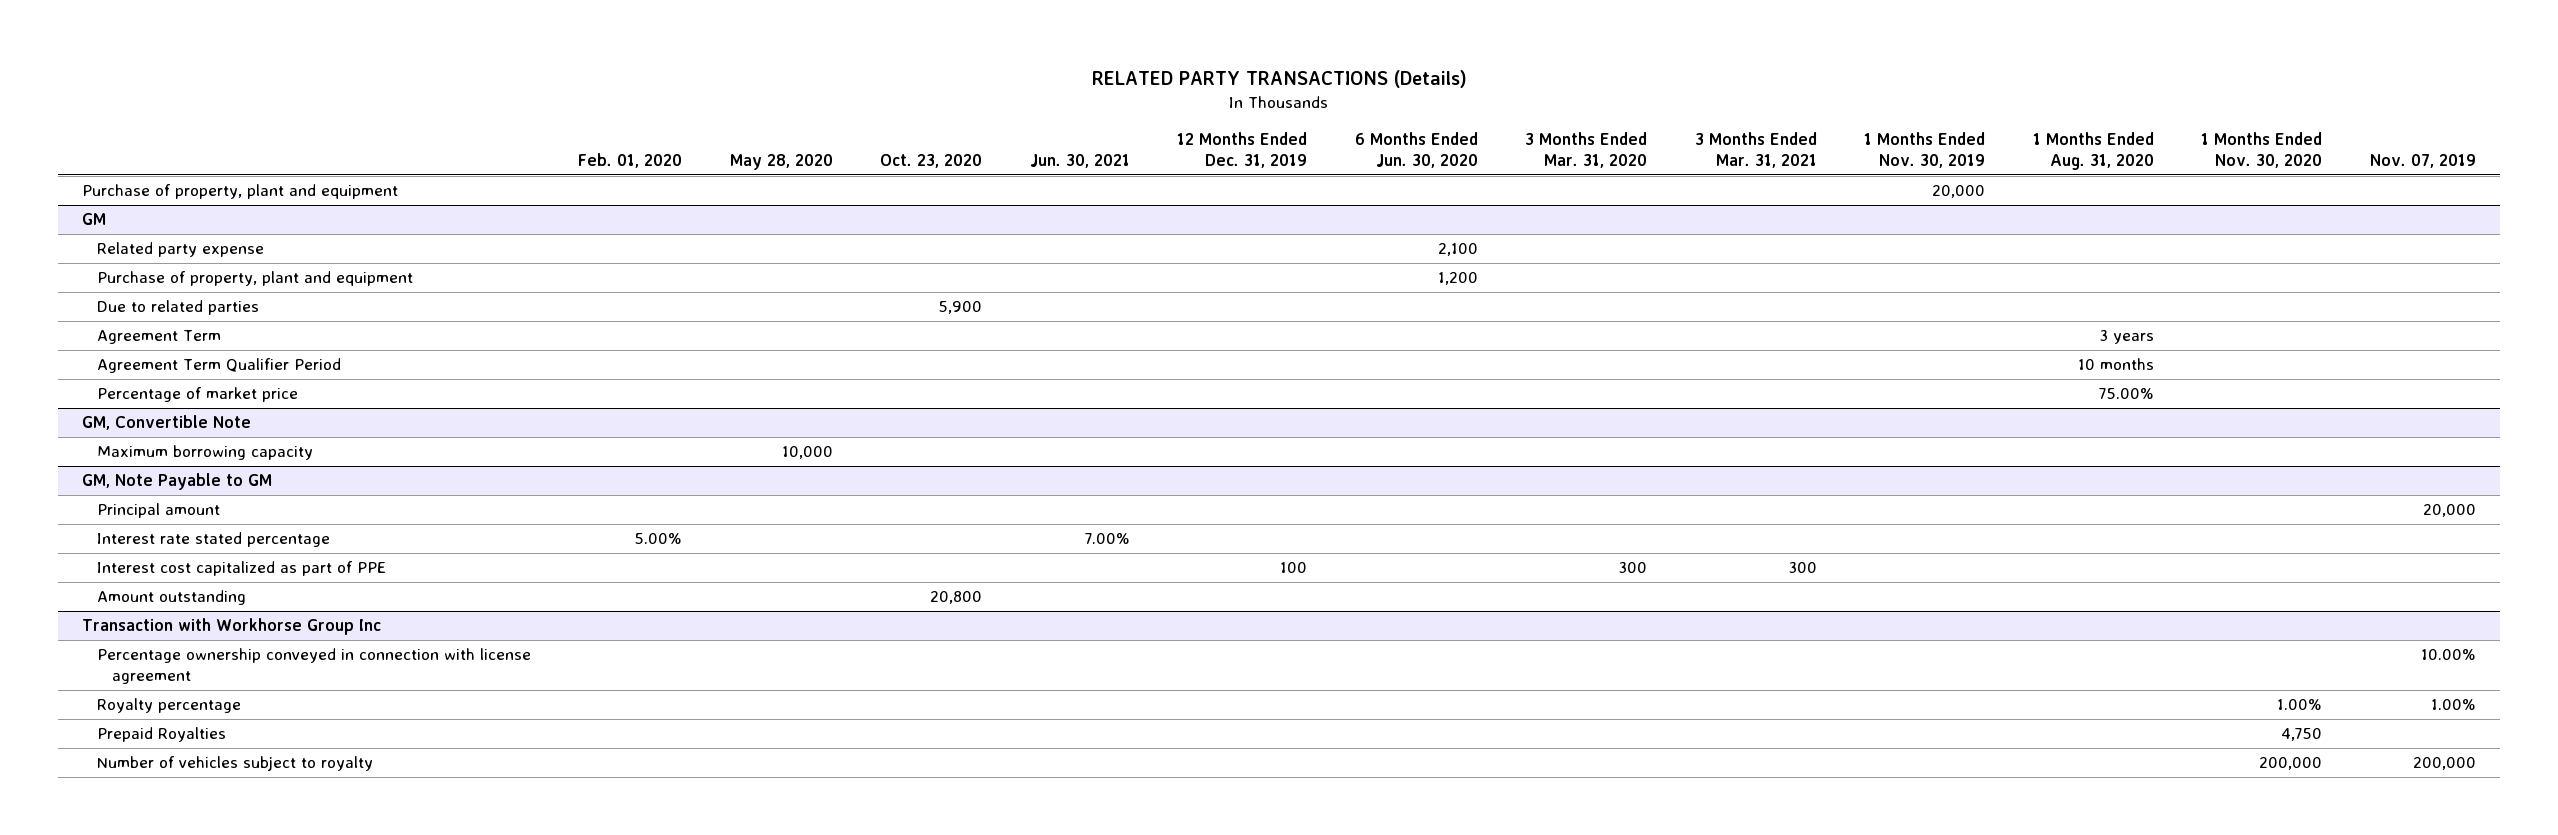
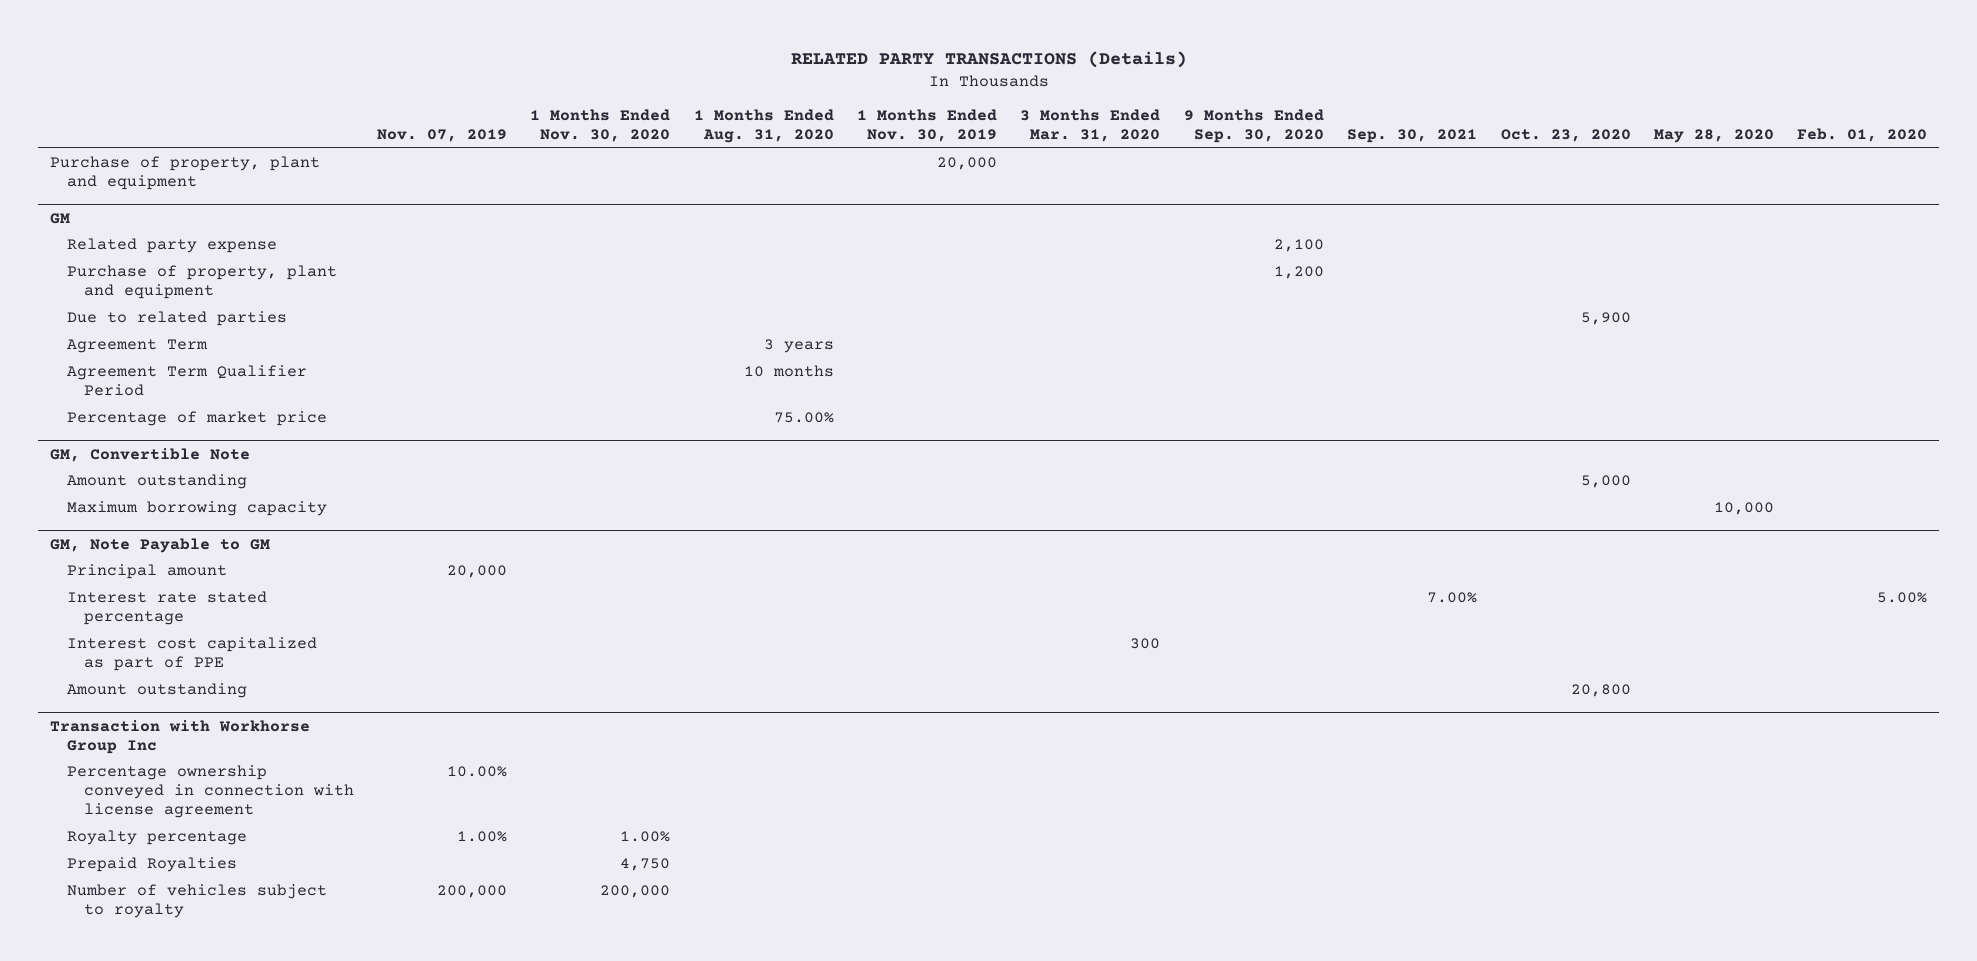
- | Feb. 01, 2020 | May 28, 2020 | Oct. 23, 2020 | Jun. 30, 2021 | 12 Months Ended Dec. 31, 2019 | 6 Months Ended Jun. 30, 2020 | 3 Months Ended Mar. 31, 2020 | 3 Months Ended Mar. 31, 2021 | 1 Months Ended Nov. 30, 2019 | 1 Months Ended Aug. 31, 2020 | 1 Months Ended Nov. 30, 2020 | Nov. 07, 2019
+ | Nov. 07, 2019 | 1 Months Ended Nov. 30, 2020 | 1 Months Ended Aug. 31, 2020 | 1 Months Ended Nov. 30, 2019 | 3 Months Ended Mar. 31, 2020 | 9 Months Ended Sep. 30, 2020 | Sep. 30, 2021 | Oct. 23, 2020 | May 28, 2020 | Feb. 01, 2020
@ GM, Convertible Note
+ Amount outstanding | | | | | | | | 5,000 | |

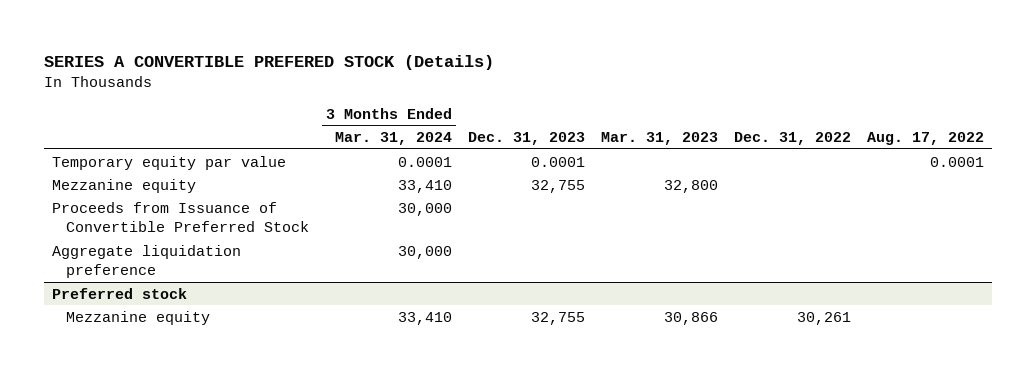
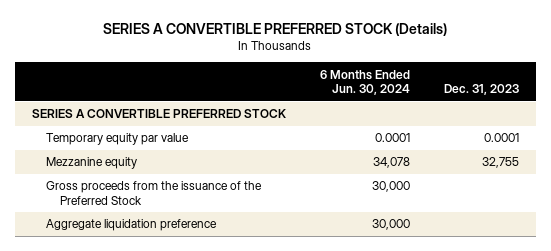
- SERIES A CONVERTIBLE PREFERED STOCK (Details)
+ SERIES A CONVERTIBLE PREFERRED STOCK (Details)
- | 3 Months Ended Mar. 31, 2024 | Dec. 31, 2023 | Mar. 31, 2023 | Dec. 31, 2022 | Aug. 17, 2022
+ | 6 Months Ended Jun. 30, 2024 | Dec. 31, 2023
+ SERIES A CONVERTIBLE PREFERRED STOCK
- Proceeds from Issuance of Convertible Preferred Stock | 30,000 | | | |
+ Gross proceeds from the issuance of the Preferred Stock | 30,000 |
- Preferred stock
- Mezzanine equity | 33,410 | 32,755 | 30,866 | 30,261 |

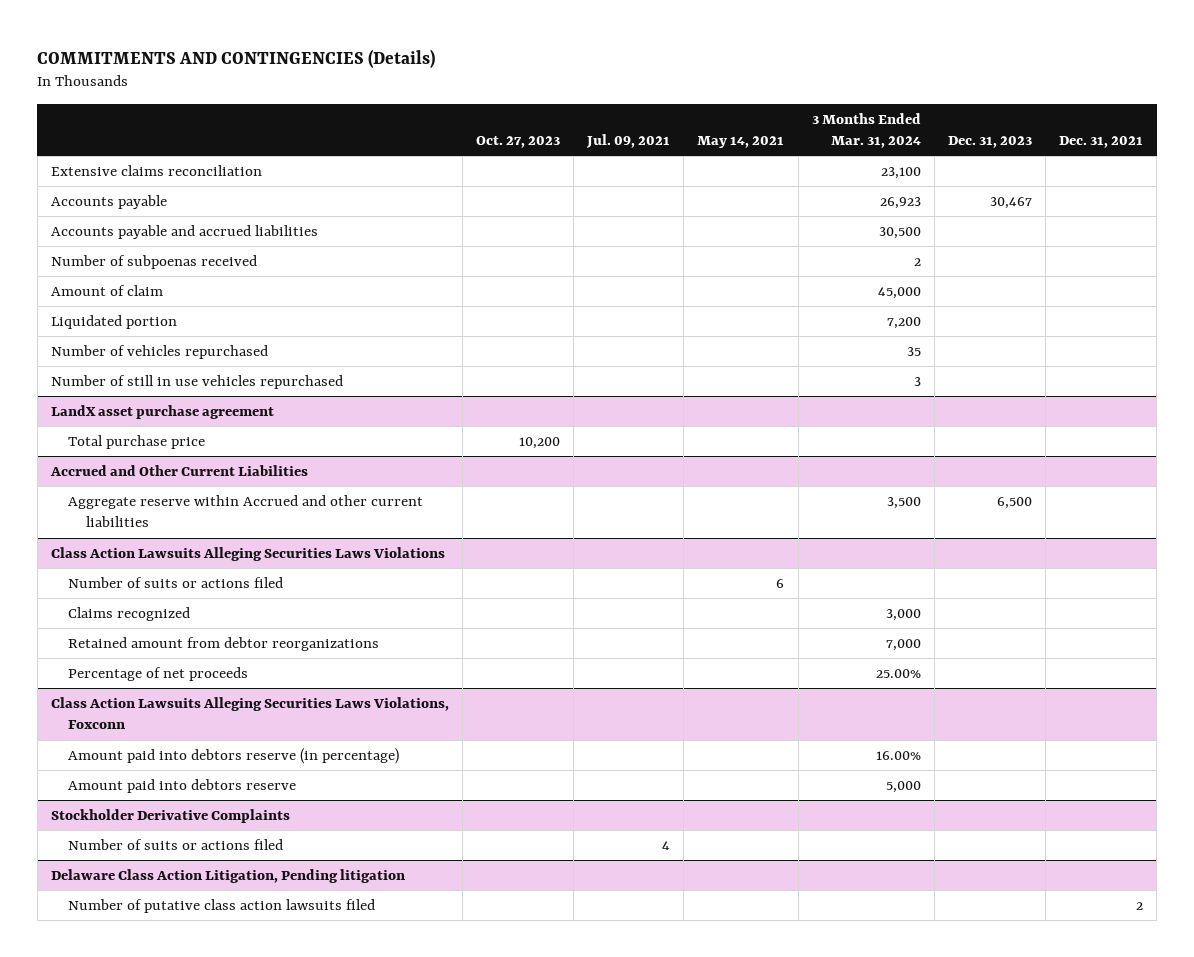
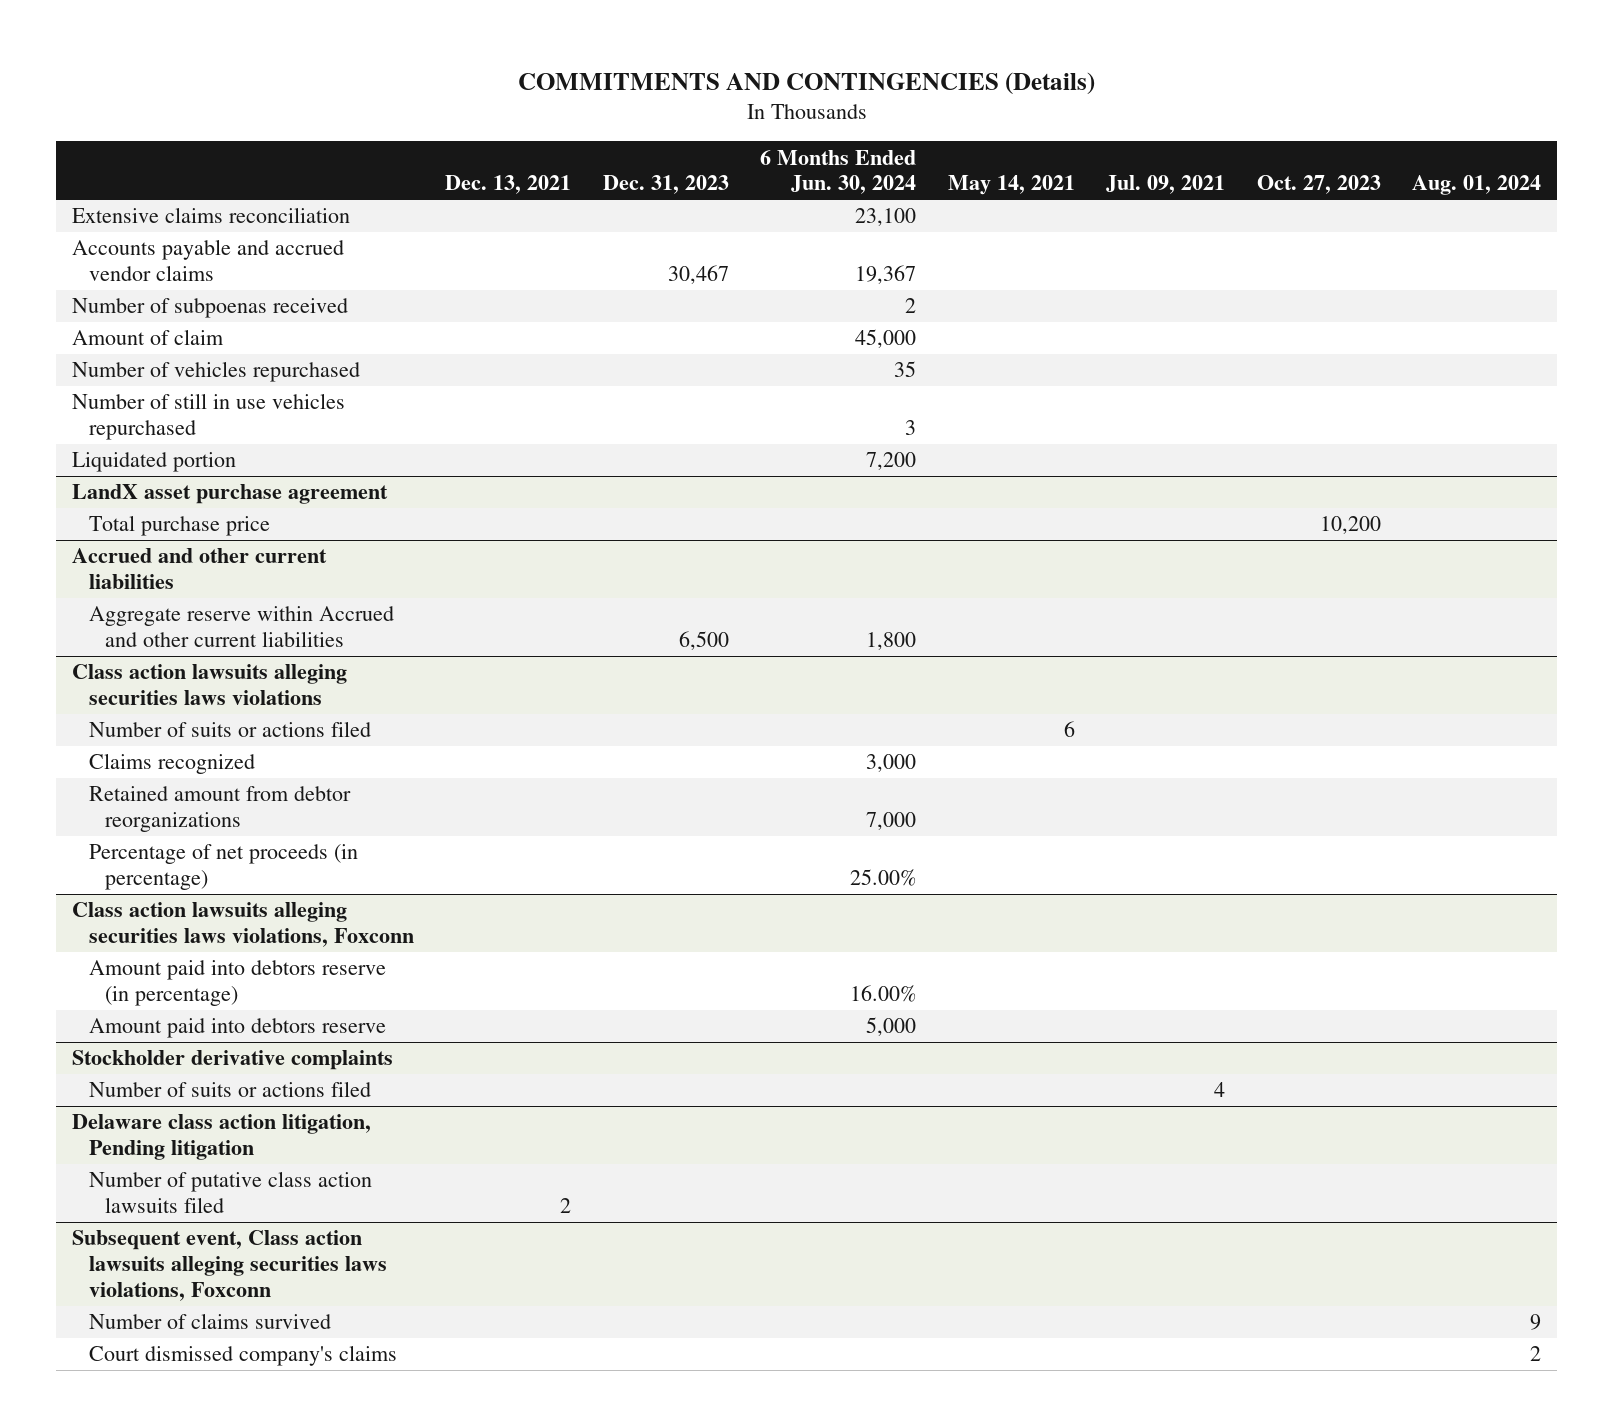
- | Oct. 27, 2023 | Jul. 09, 2021 | May 14, 2021 | 3 Months Ended Mar. 31, 2024 | Dec. 31, 2023 | Dec. 31, 2021
+ | Dec. 13, 2021 | Dec. 31, 2023 | 6 Months Ended Jun. 30, 2024 | May 14, 2021 | Jul. 09, 2021 | Oct. 27, 2023 | Aug. 01, 2024
- Accounts payable | | | | 26,923 | 30,467 |
- Accounts payable and accrued liabilities | | | | 30,500 | |
+ Accounts payable and accrued vendor claims | | 30,467 | 19,367 | | | |
moved down: Liquidated portion | | | 7,200 | | | |
- Accrued and Other Current Liabilities
+ Accrued and other current liabilities
- Class Action Lawsuits Alleging Securities Laws Violations
+ Class action lawsuits alleging securities laws violations
- Percentage of net proceeds | | | | 25.00% | |
- Class Action Lawsuits Alleging Securities Laws Violations, Foxconn
+ Percentage of net proceeds (in percentage) | | | 25.00% | | | |
+ Class action lawsuits alleging securities laws violations, Foxconn
- Stockholder Derivative Complaints
+ Stockholder derivative complaints
- Delaware Class Action Litigation, Pending litigation
+ Delaware class action litigation, Pending litigation
+ Subsequent event, Class action lawsuits alleging securities laws violations, Foxconn
+ Number of claims survived | | | | | | | 9
+ Court dismissed company's claims | | | | | | | 2

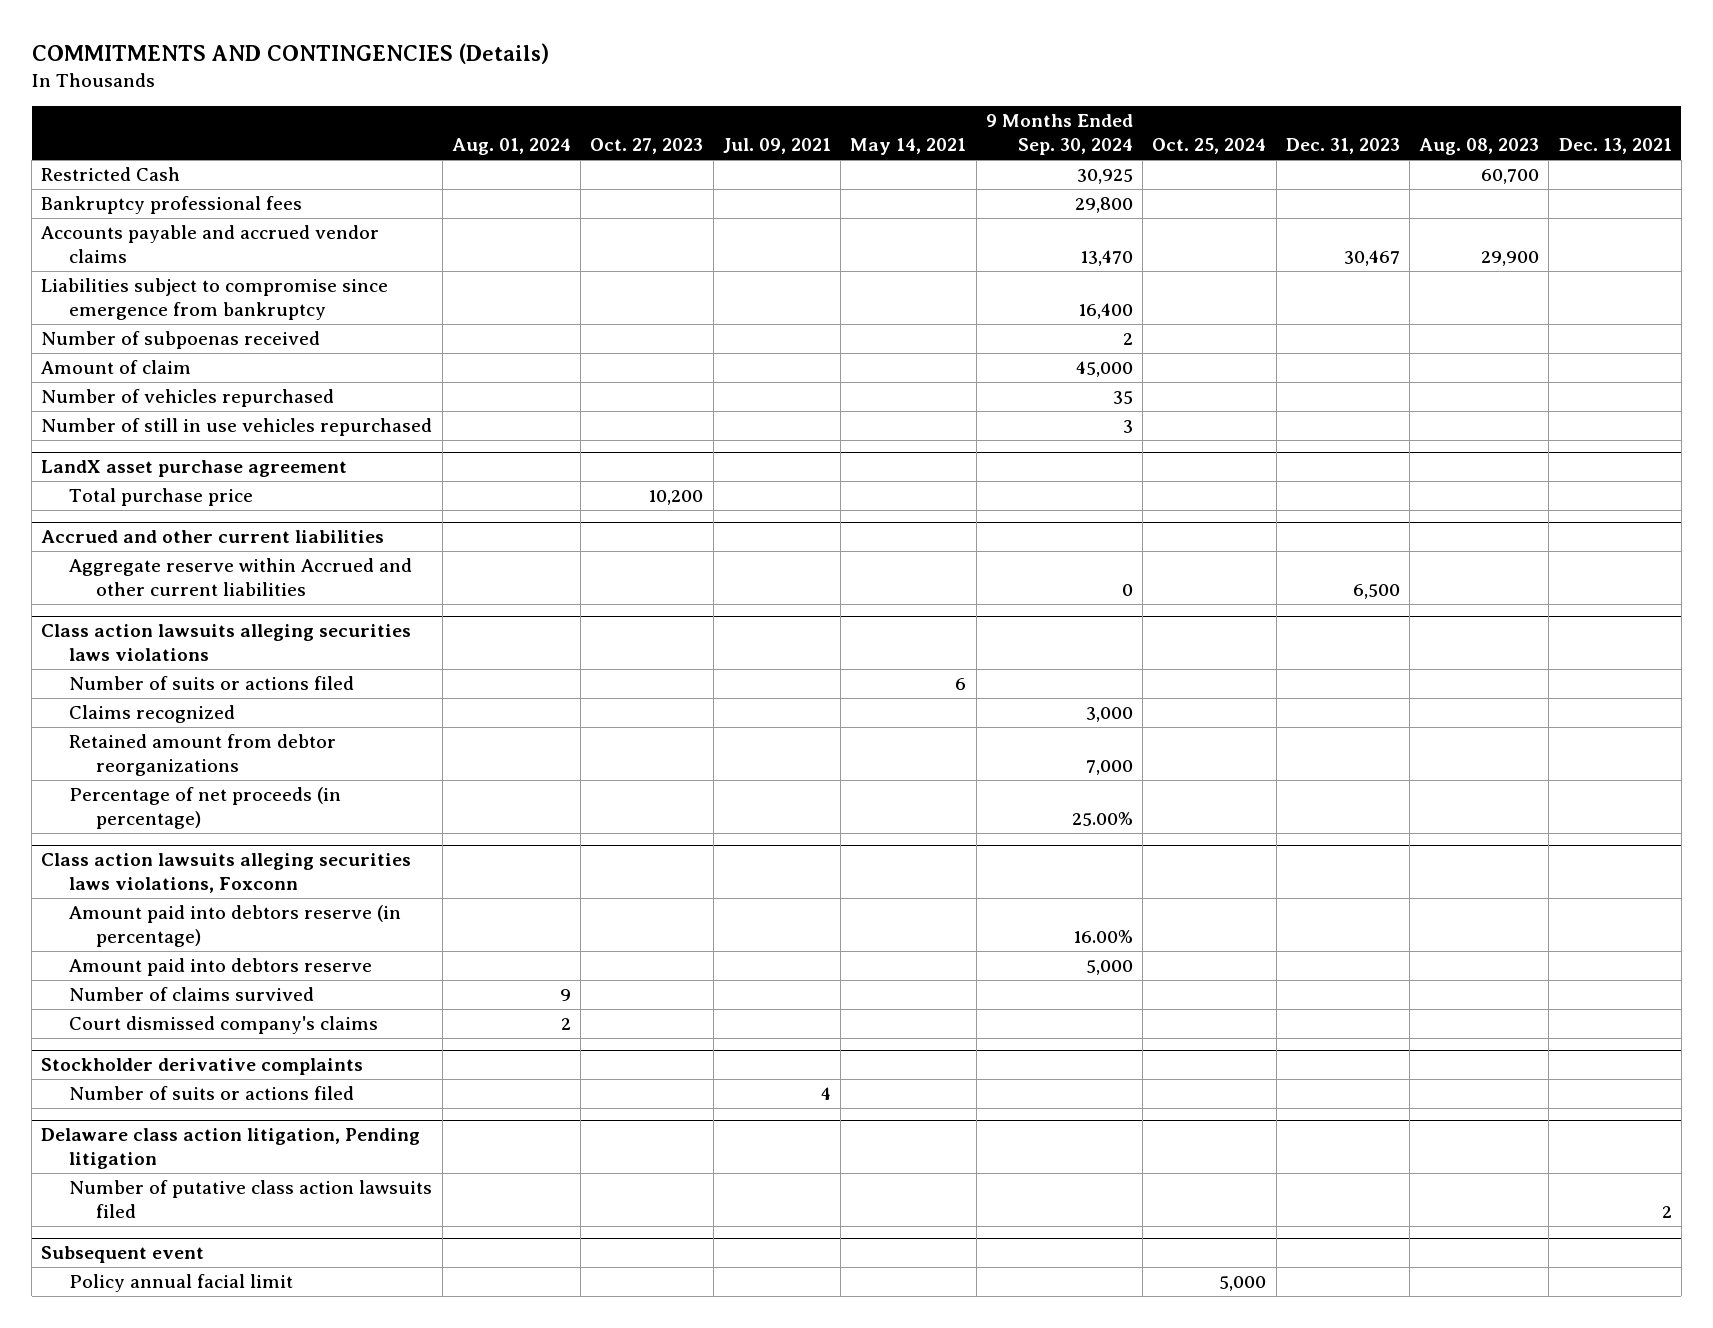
- | Dec. 13, 2021 | Dec. 31, 2023 | 6 Months Ended Jun. 30, 2024 | May 14, 2021 | Jul. 09, 2021 | Oct. 27, 2023 | Aug. 01, 2024
+ | Aug. 01, 2024 | Oct. 27, 2023 | Jul. 09, 2021 | May 14, 2021 | 9 Months Ended Sep. 30, 2024 | Oct. 25, 2024 | Dec. 31, 2023 | Aug. 08, 2023 | Dec. 13, 2021
- Extensive claims reconciliation | | | 23,100 | | | |
+ Restricted Cash | | | | | 30,925 | | | 60,700 |
+ Bankruptcy professional fees | | | | | 29,800 | | | |
+ Liabilities subject to compromise since emergence from bankruptcy | | | | | 16,400 | | | |
- Liquidated portion | | | 7,200 | | | |
@ Class action lawsuits alleging securities laws violations, Foxconn
+ Number of claims survived | 9 | | | | | | | |
+ Court dismissed company's claims | 2 | | | | | | | |
- Subsequent event, Class action lawsuits alleging securities laws violations, Foxconn
- Number of claims survived | | | | | | | 9
- Court dismissed company's claims | | | | | | | 2
+ Subsequent event
+ Policy annual facial limit | | | | | | 5,000 | | |

